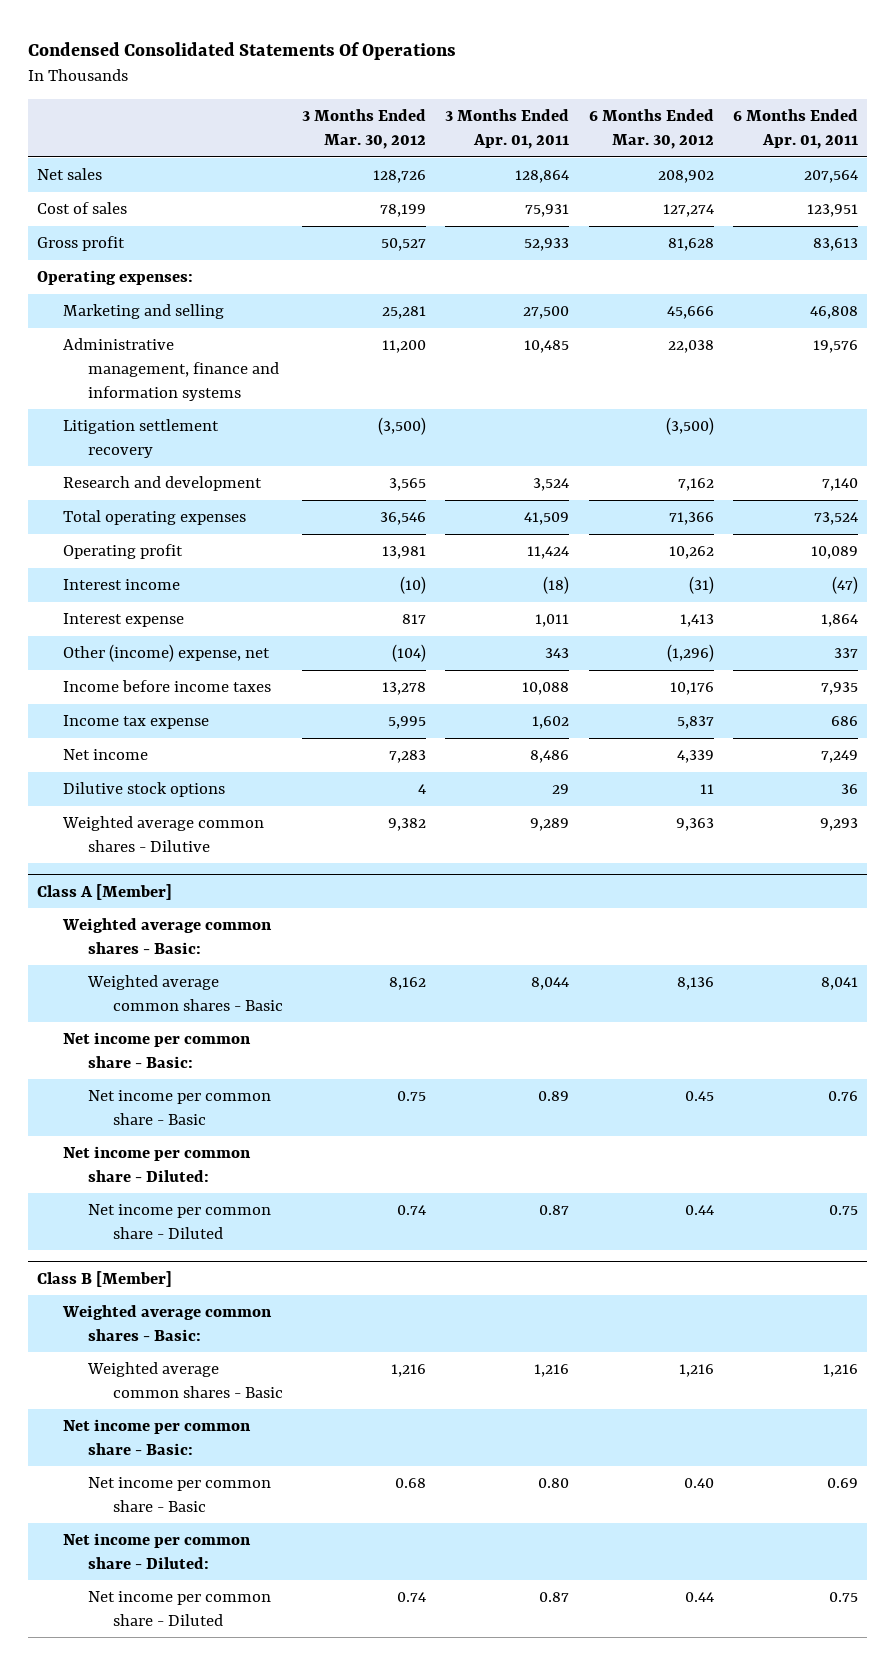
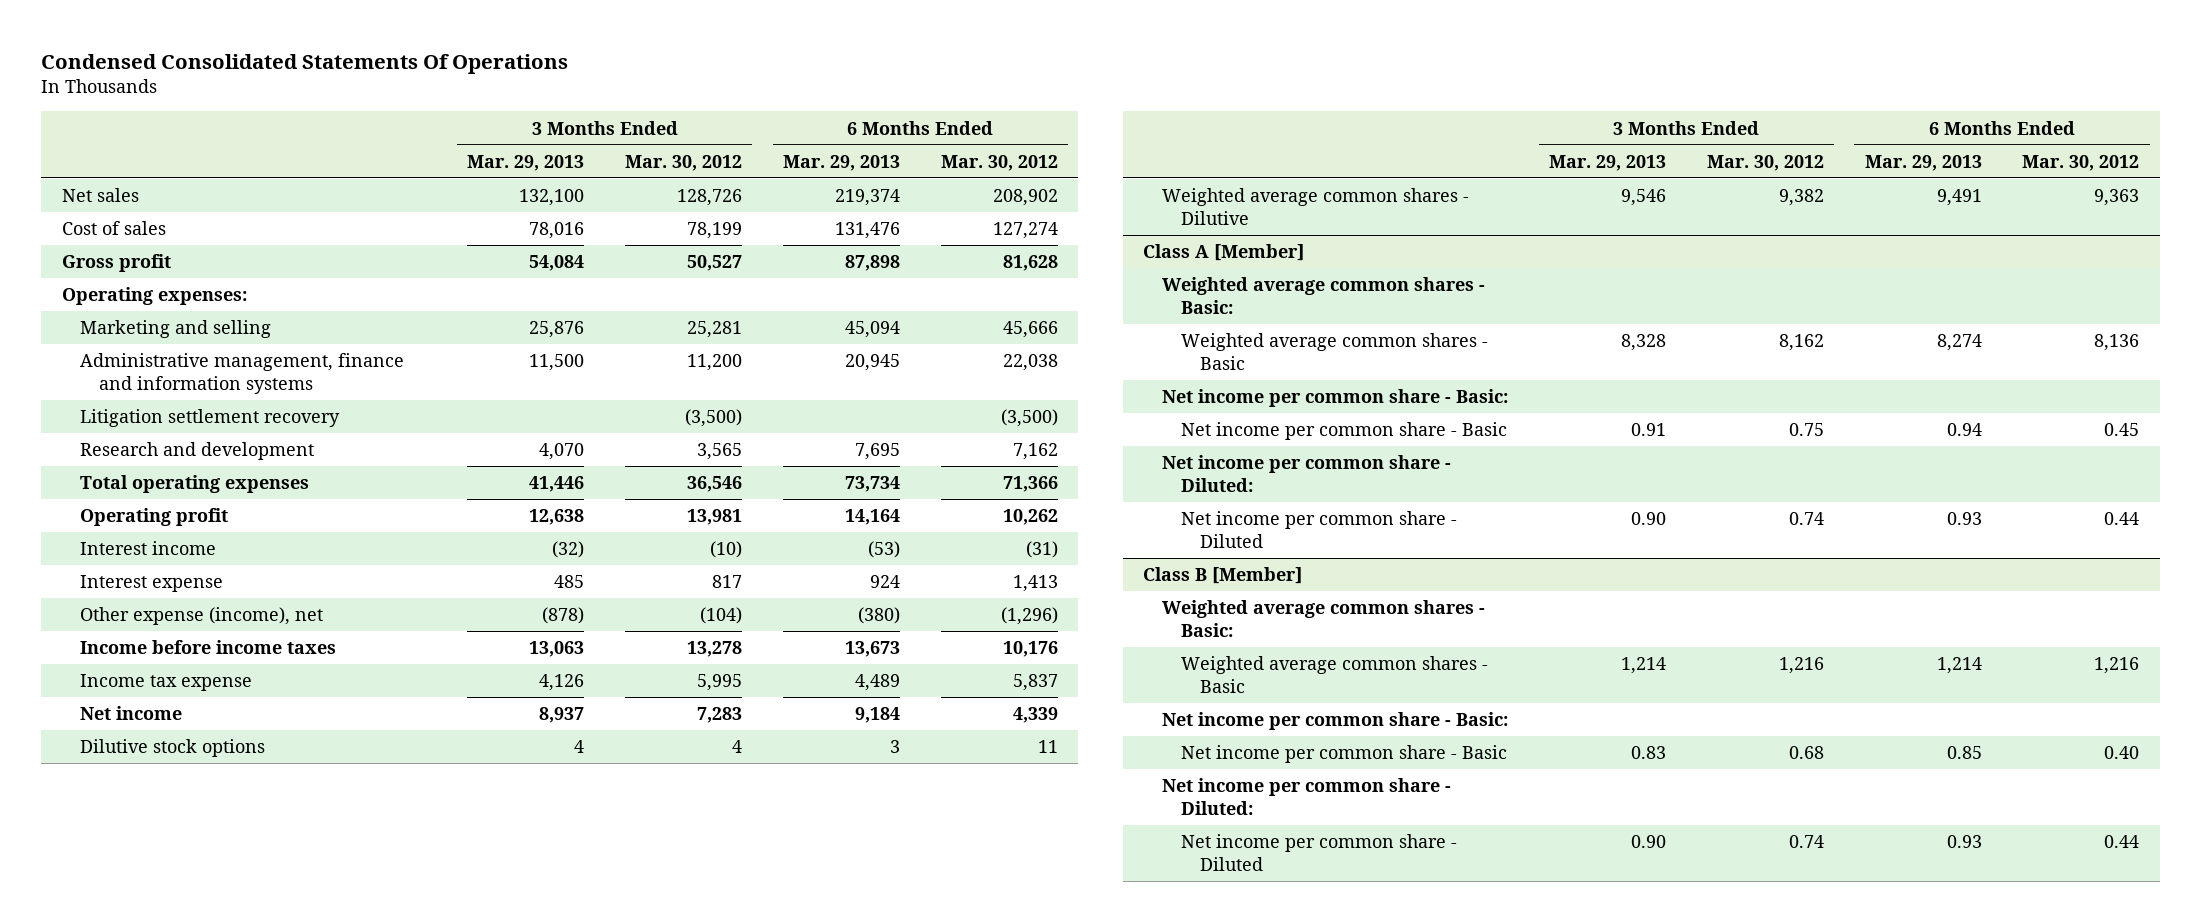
- | 3 Months Ended Mar. 30, 2012 | 3 Months Ended Apr. 01, 2011 | 6 Months Ended Mar. 30, 2012 | 6 Months Ended Apr. 01, 2011
+ | 3 Months Ended Mar. 29, 2013 | 3 Months Ended Mar. 30, 2012 | 6 Months Ended Mar. 29, 2013 | 6 Months Ended Mar. 30, 2012
- Other (income) expense, net | (104) | 343 | (1,296) | 337
+ Other expense (income), net | (878) | (104) | (380) | (1,296)

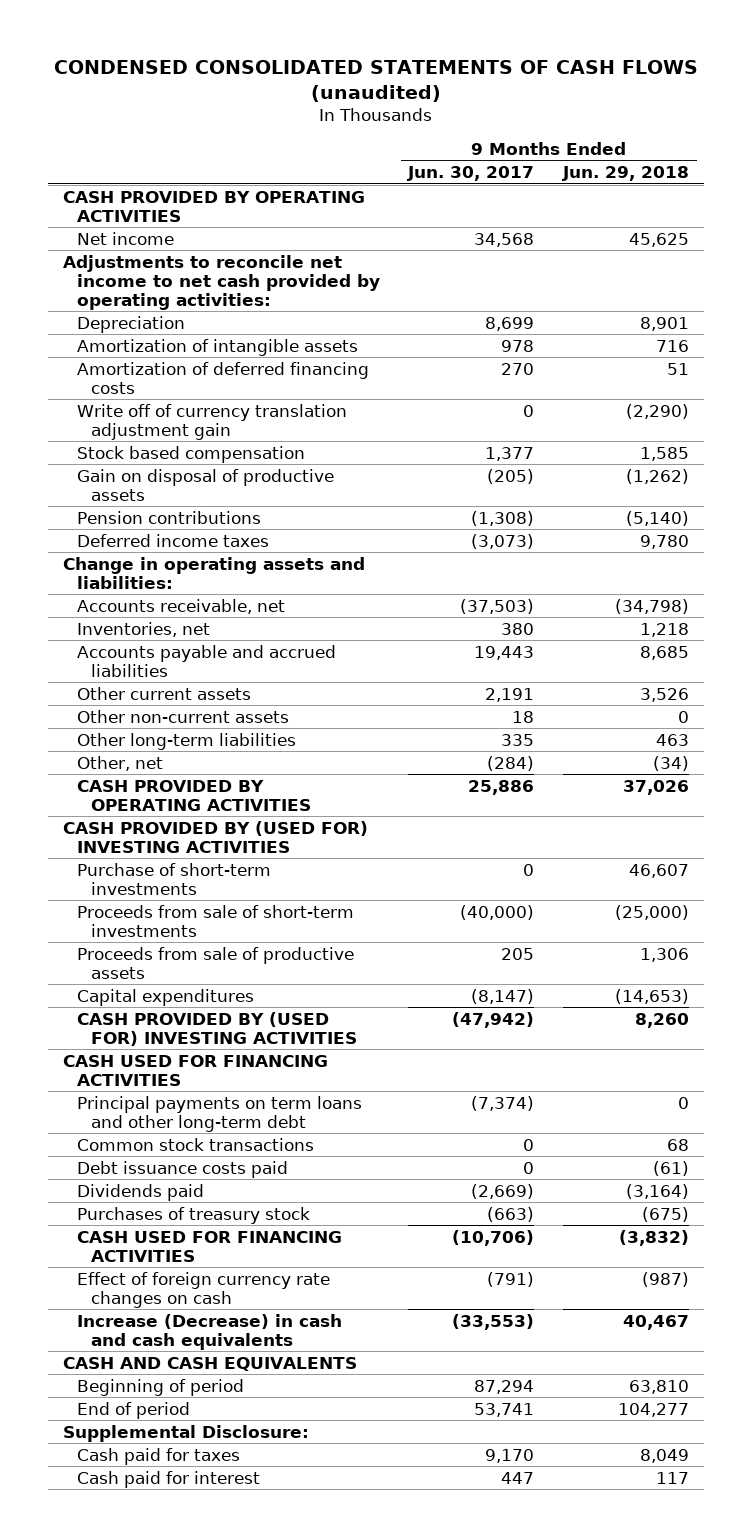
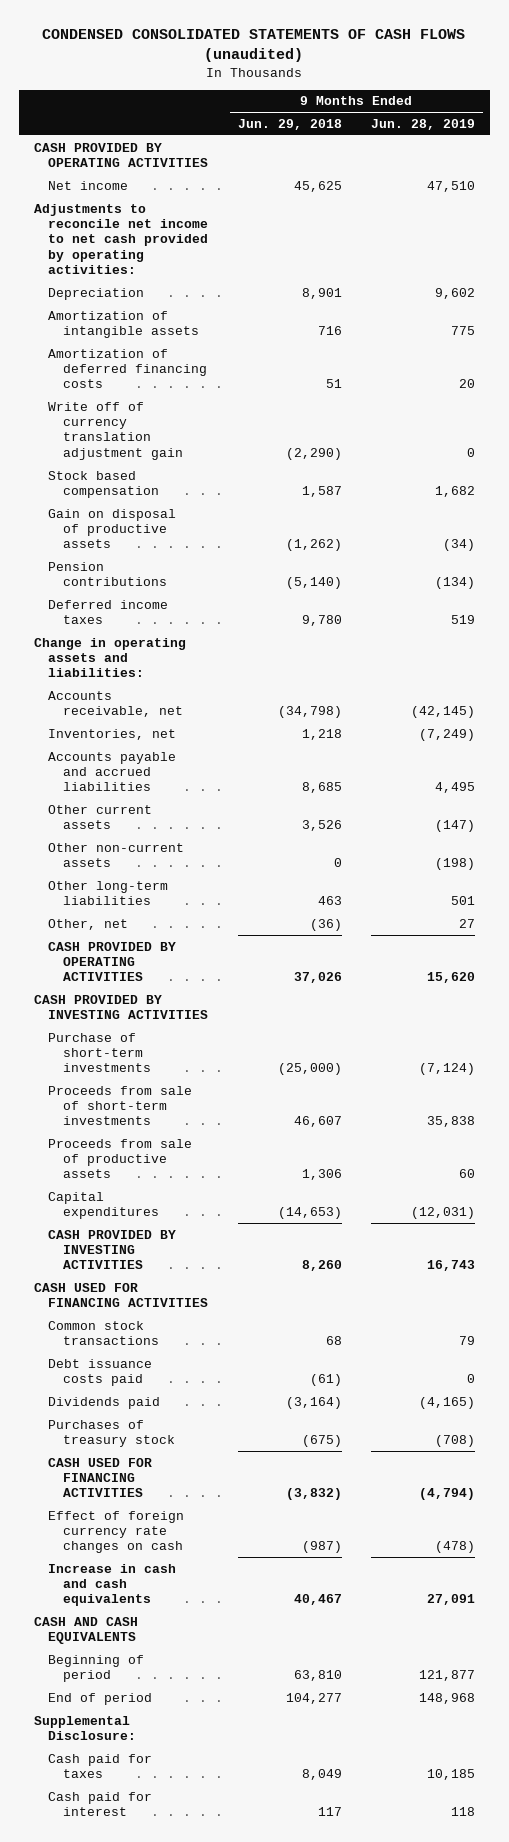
- | 9 Months Ended Jun. 30, 2017 | 9 Months Ended Jun. 29, 2018
+ | 9 Months Ended Jun. 29, 2018 | 9 Months Ended Jun. 28, 2019
- Stock based compensation | 1,377 | 1,585
+ Stock based compensation | 1,587 | 1,682
- Other, net | (284) | (34)
+ Other, net | (36) | 27
- CASH PROVIDED BY (USED FOR) INVESTING ACTIVITIES
- Purchase of short-term investments | 0 | 46,607
- Proceeds from sale of short-term investments | (40,000) | (25,000)
+ CASH PROVIDED BY INVESTING ACTIVITIES
+ Purchase of short-term investments | (25,000) | (7,124)
+ Proceeds from sale of short-term investments | 46,607 | 35,838
- CASH PROVIDED BY (USED FOR) INVESTING ACTIVITIES | (47,942) | 8,260
+ CASH PROVIDED BY INVESTING ACTIVITIES | 8,260 | 16,743
- Principal payments on term loans and other long-term debt | (7,374) | 0
- Increase (Decrease) in cash and cash equivalents | (33,553) | 40,467
+ Increase in cash and cash equivalents | 40,467 | 27,091

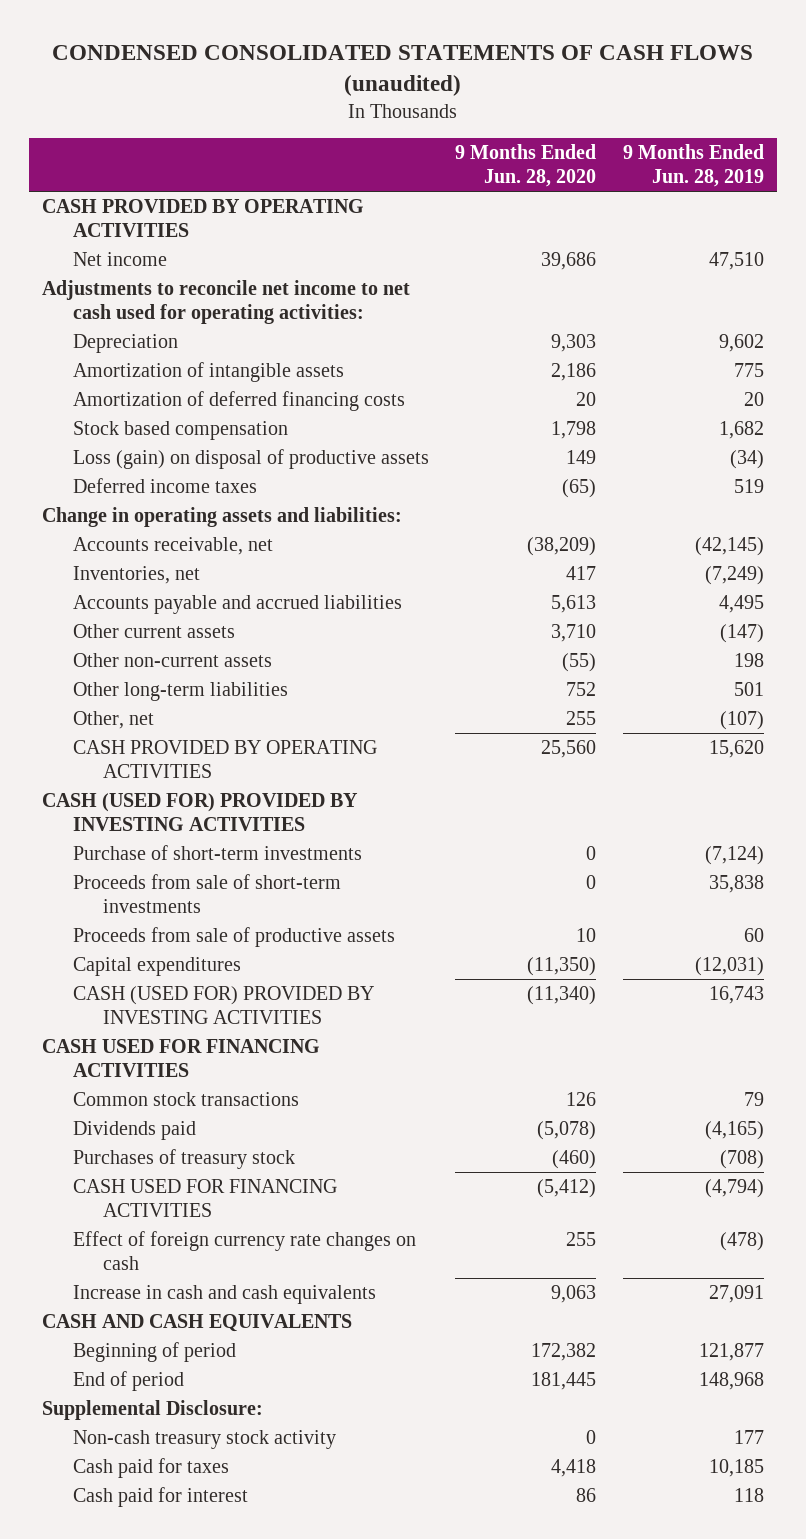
- | 9 Months Ended Jun. 29, 2018 | 9 Months Ended Jun. 28, 2019
+ | 9 Months Ended Jun. 28, 2020 | 9 Months Ended Jun. 28, 2019
- Adjustments to reconcile net income to net cash provided by operating activities:
+ Adjustments to reconcile net income to net cash used for operating activities:
- Write off of currency translation adjustment gain | (2,290) | 0
- Gain on disposal of productive assets | (1,262) | (34)
- Pension contributions | (5,140) | (134)
+ Loss (gain) on disposal of productive assets | 149 | (34)
- Other non-current assets | 0 | (198)
+ Other non-current assets | (55) | 198
- Other, net | (36) | 27
+ Other, net | 255 | (107)
- CASH PROVIDED BY INVESTING ACTIVITIES
+ CASH (USED FOR) PROVIDED BY INVESTING ACTIVITIES
- CASH PROVIDED BY INVESTING ACTIVITIES | 8,260 | 16,743
+ CASH (USED FOR) PROVIDED BY INVESTING ACTIVITIES | (11,340) | 16,743
- Debt issuance costs paid | (61) | 0
+ Non-cash treasury stock activity | 0 | 177

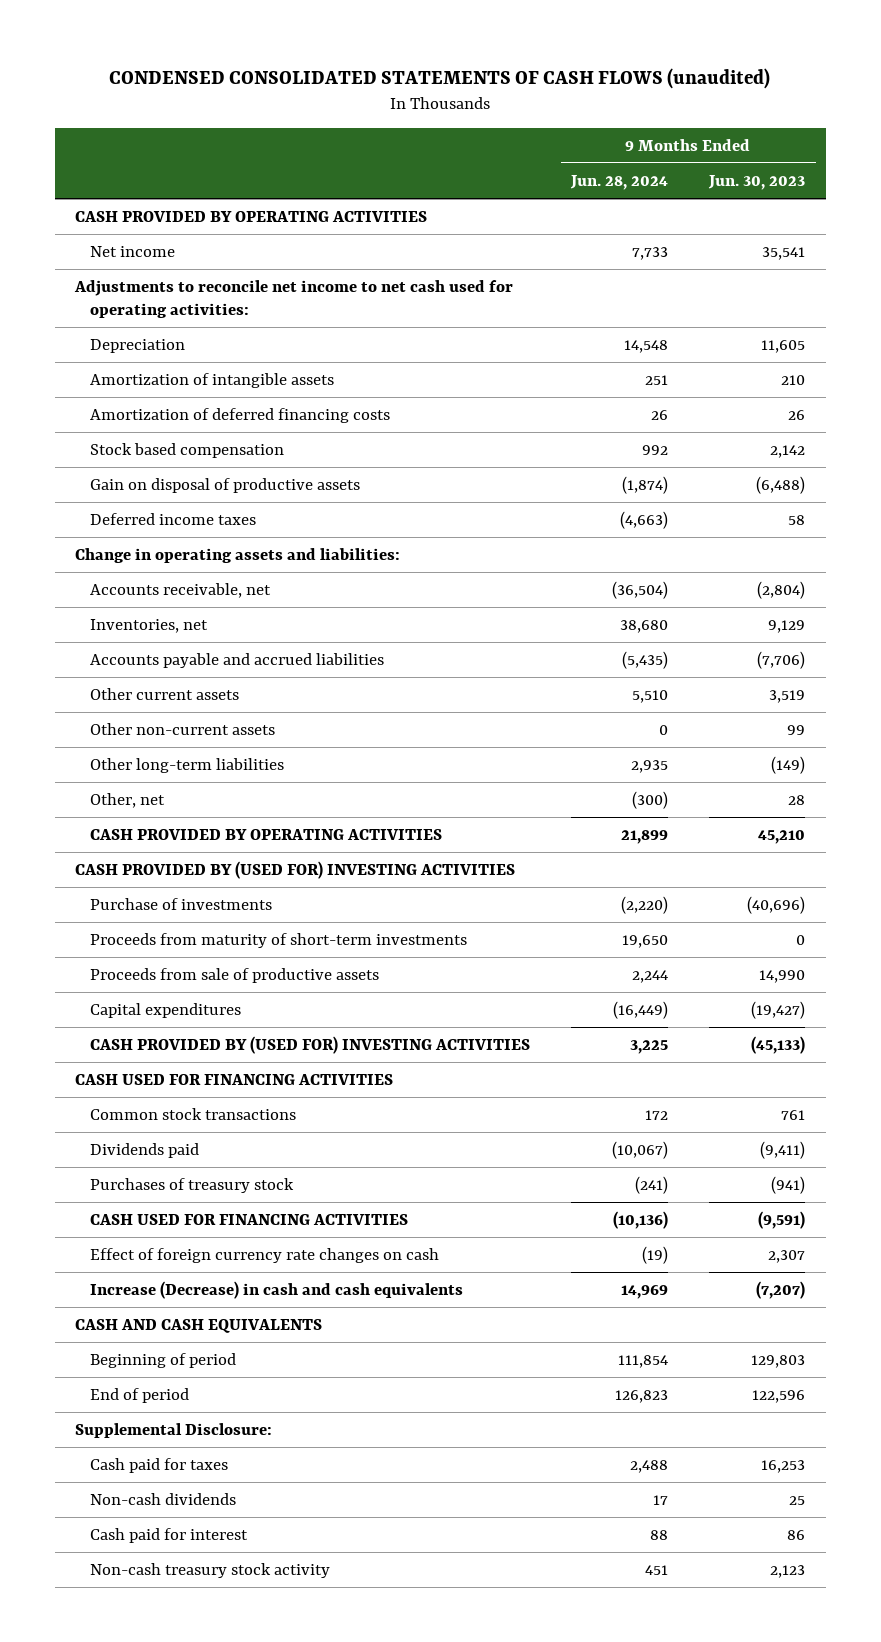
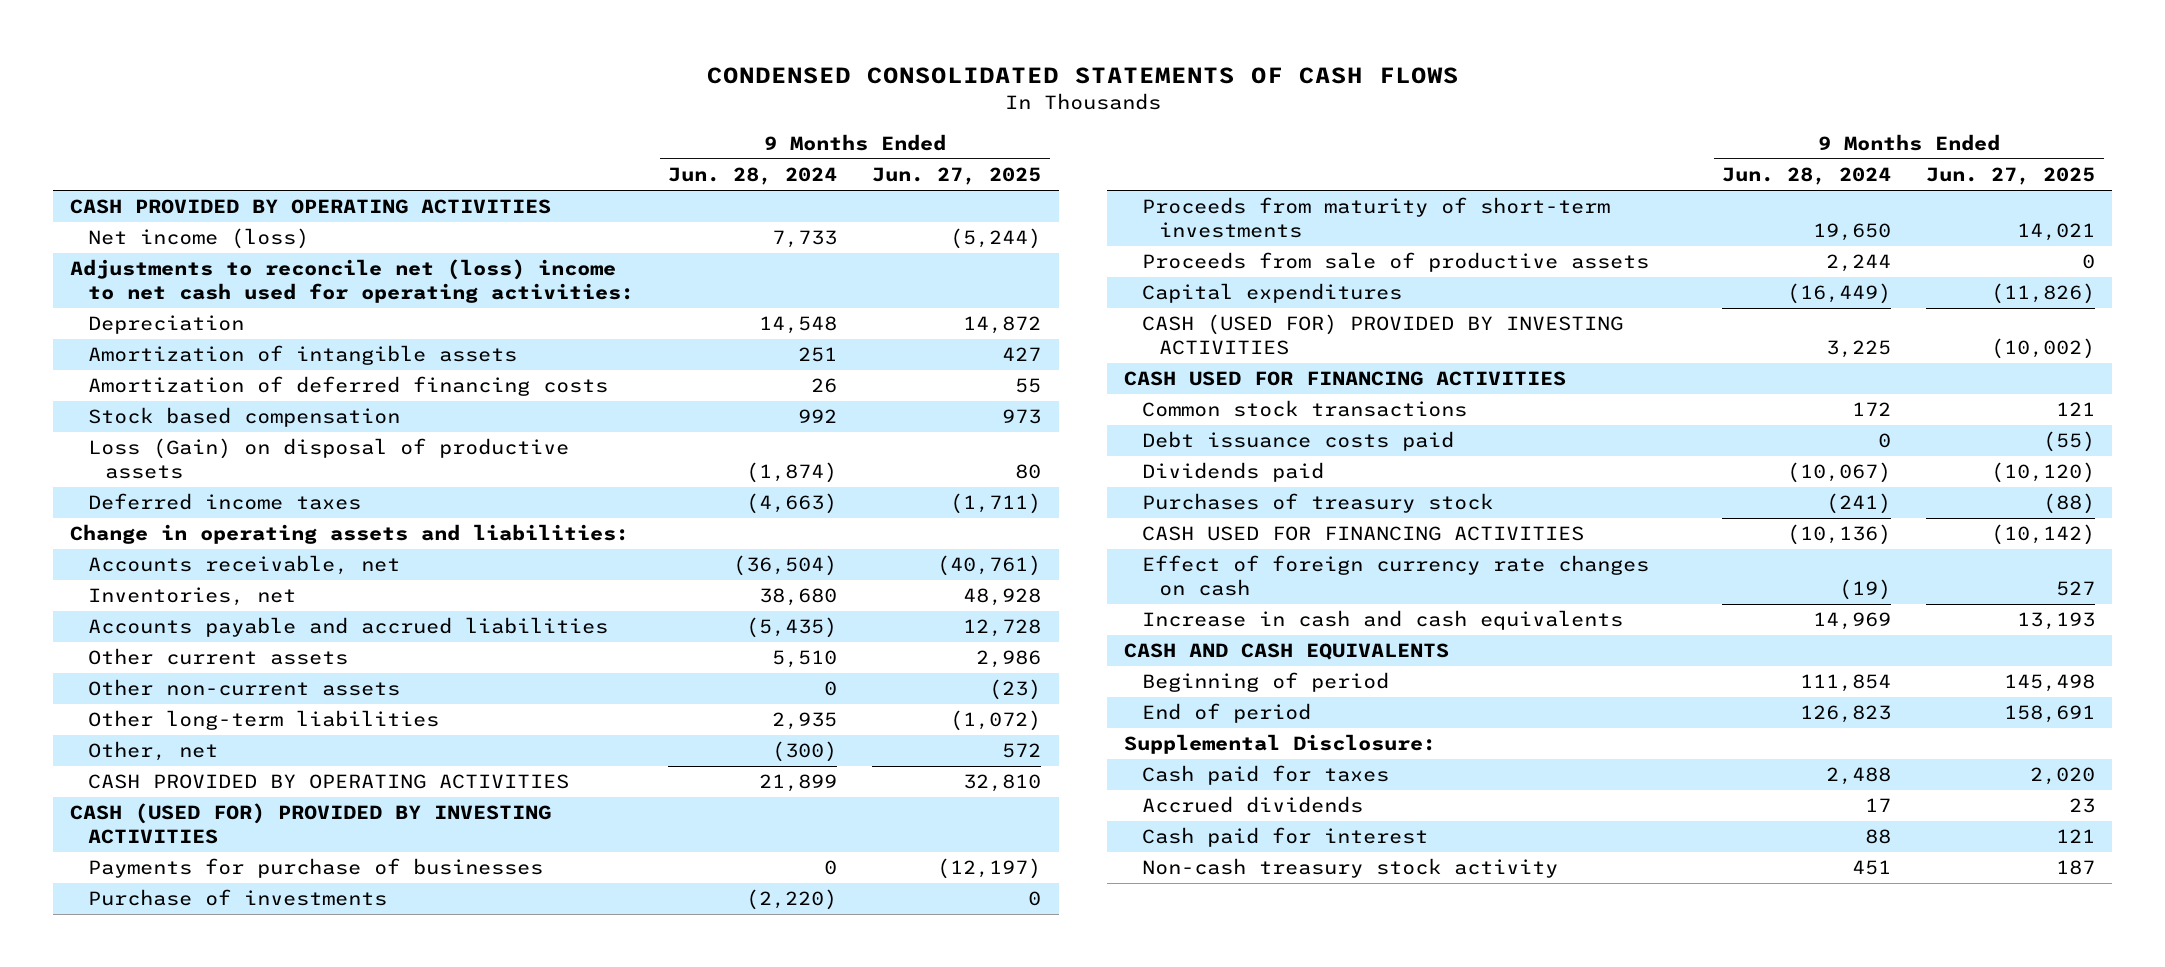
- CONDENSED CONSOLIDATED STATEMENTS OF CASH FLOWS (unaudited)
+ CONDENSED CONSOLIDATED STATEMENTS OF CASH FLOWS
- | 9 Months Ended Jun. 28, 2024 | 9 Months Ended Jun. 30, 2023
+ | 9 Months Ended Jun. 28, 2024 | 9 Months Ended Jun. 27, 2025
- Net income | 7,733 | 35,541
- Adjustments to reconcile net income to net cash used for operating activities:
+ Net income (loss) | 7,733 | (5,244)
+ Adjustments to reconcile net (loss) income to net cash used for operating activities:
- Gain on disposal of productive assets | (1,874) | (6,488)
+ Loss (Gain) on disposal of productive assets | (1,874) | 80
- CASH PROVIDED BY (USED FOR) INVESTING ACTIVITIES
+ CASH (USED FOR) PROVIDED BY INVESTING ACTIVITIES
+ Payments for purchase of businesses | 0 | (12,197)
- CASH PROVIDED BY (USED FOR) INVESTING ACTIVITIES | 3,225 | (45,133)
+ CASH (USED FOR) PROVIDED BY INVESTING ACTIVITIES | 3,225 | (10,002)
+ Debt issuance costs paid | 0 | (55)
- Increase (Decrease) in cash and cash equivalents | 14,969 | (7,207)
+ Increase in cash and cash equivalents | 14,969 | 13,193
- Non-cash dividends | 17 | 25
+ Accrued dividends | 17 | 23

